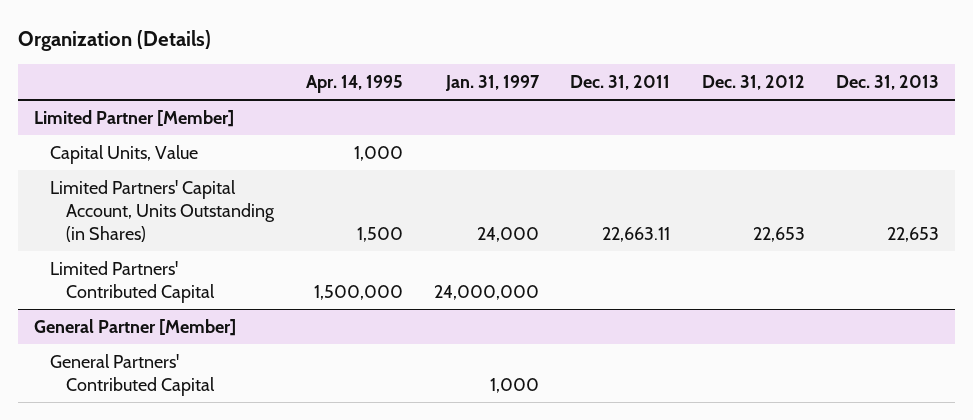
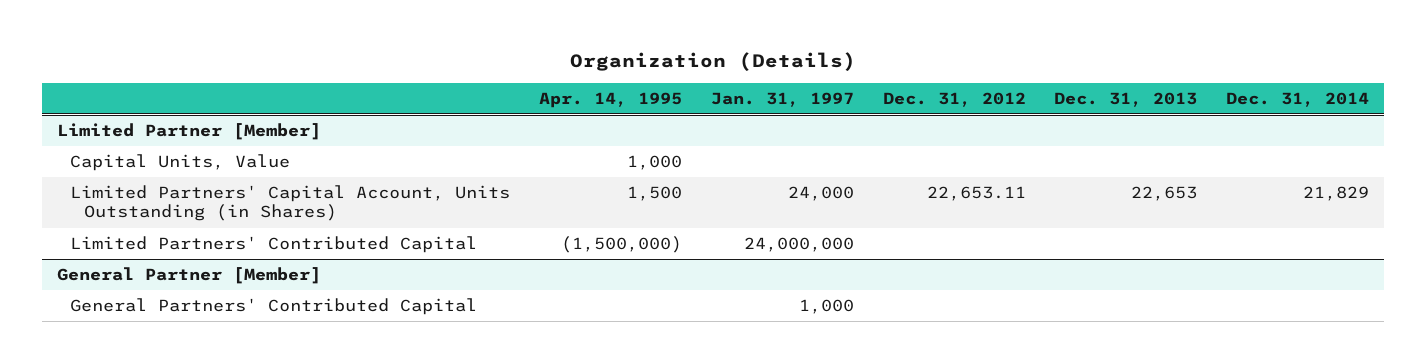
- | Apr. 14, 1995 | Jan. 31, 1997 | Dec. 31, 2011 | Dec. 31, 2012 | Dec. 31, 2013
+ | Apr. 14, 1995 | Jan. 31, 1997 | Dec. 31, 2012 | Dec. 31, 2013 | Dec. 31, 2014
@ Limited Partner [Member]
- Limited Partners' Capital Account, Units Outstanding (in Shares) | 1,500 | 24,000 | 22,663.11 | 22,653 | 22,653
- Limited Partners' Contributed Capital | 1,500,000 | 24,000,000 | | |
+ Limited Partners' Capital Account, Units Outstanding (in Shares) | 1,500 | 24,000 | 22,653.11 | 22,653 | 21,829
+ Limited Partners' Contributed Capital | (1,500,000) | 24,000,000 | | |

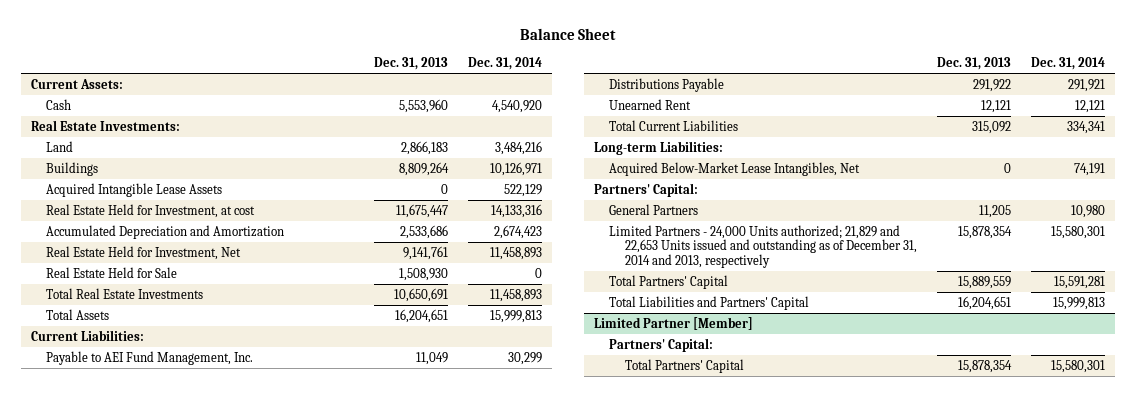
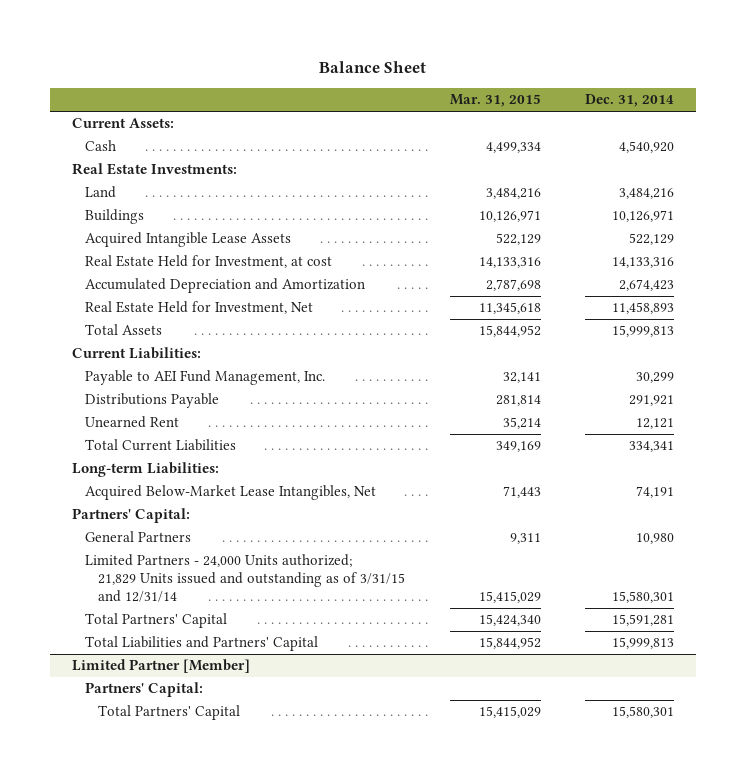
- | Dec. 31, 2013 | Dec. 31, 2014
+ | Mar. 31, 2015 | Dec. 31, 2014
- Real Estate Held for Sale | 1,508,930 | 0
- Total Real Estate Investments | 10,650,691 | 11,458,893
- Limited Partners - 24,000 Units authorized; 21,829 and 22,653 Units issued and outstanding as of December 31, 2014 and 2013, respectively | 15,878,354 | 15,580,301
+ Limited Partners - 24,000 Units authorized; 21,829 Units issued and outstanding as of 3/31/15 and 12/31/14 | 15,415,029 | 15,580,301

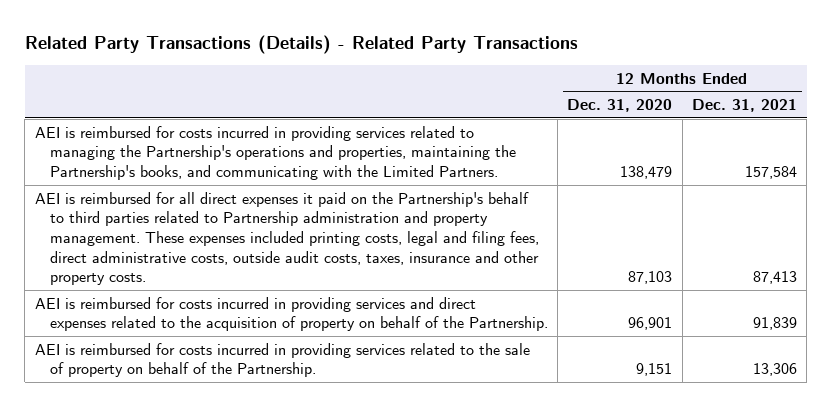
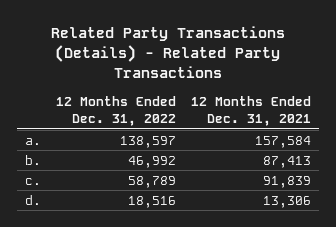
- | 12 Months Ended Dec. 31, 2020 | 12 Months Ended Dec. 31, 2021
+ | 12 Months Ended Dec. 31, 2022 | 12 Months Ended Dec. 31, 2021
- AEI is reimbursed for costs incurred in providing services related to managing the Partnership's operations and properties, maintaining the Partnership's books, and communicating with the Limited Partners. | 138,479 | 157,584
- AEI is reimbursed for all direct expenses it paid on the Partnership's behalf to third parties related to Partnership administration and property management. These expenses included printing costs, legal and filing fees, direct administrative costs, outside audit costs, taxes, insurance and other property costs. | 87,103 | 87,413
- AEI is reimbursed for costs incurred in providing services and direct expenses related to the acquisition of property on behalf of the Partnership. | 96,901 | 91,839
- AEI is reimbursed for costs incurred in providing services related to the sale of property on behalf of the Partnership. | 9,151 | 13,306
+ a. | 138,597 | 157,584
+ b. | 46,992 | 87,413
+ c. | 58,789 | 91,839
+ d. | 18,516 | 13,306

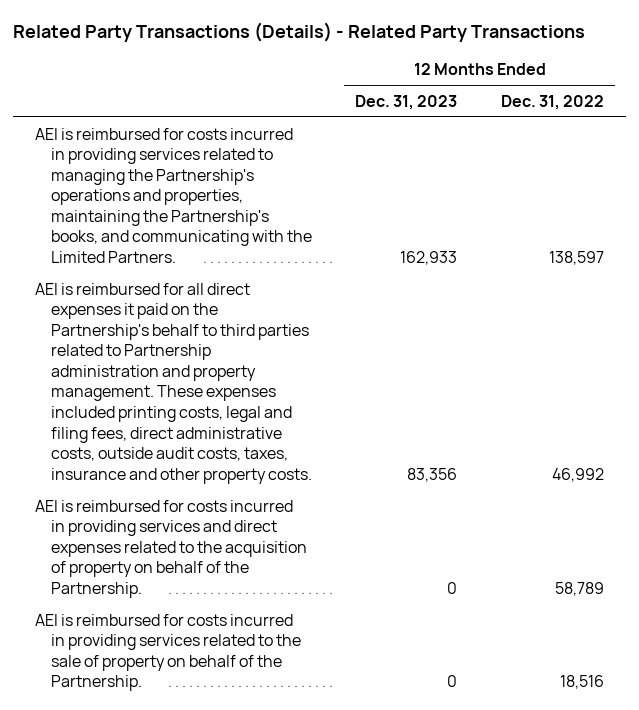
- | 12 Months Ended Dec. 31, 2022 | 12 Months Ended Dec. 31, 2021
+ | 12 Months Ended Dec. 31, 2023 | 12 Months Ended Dec. 31, 2022
- a. | 138,597 | 157,584
- b. | 46,992 | 87,413
- c. | 58,789 | 91,839
- d. | 18,516 | 13,306
+ AEI is reimbursed for costs incurred in providing services related to managing the Partnership's operations and properties, maintaining the Partnership's books, and communicating with the Limited Partners. | 162,933 | 138,597
+ AEI is reimbursed for all direct expenses it paid on the Partnership's behalf to third parties related to Partnership administration and property management. These expenses included printing costs, legal and filing fees, direct administrative costs, outside audit costs, taxes, insurance and other property costs. | 83,356 | 46,992
+ AEI is reimbursed for costs incurred in providing services and direct expenses related to the acquisition of property on behalf of the Partnership. | 0 | 58,789
+ AEI is reimbursed for costs incurred in providing services related to the sale of property on behalf of the Partnership. | 0 | 18,516

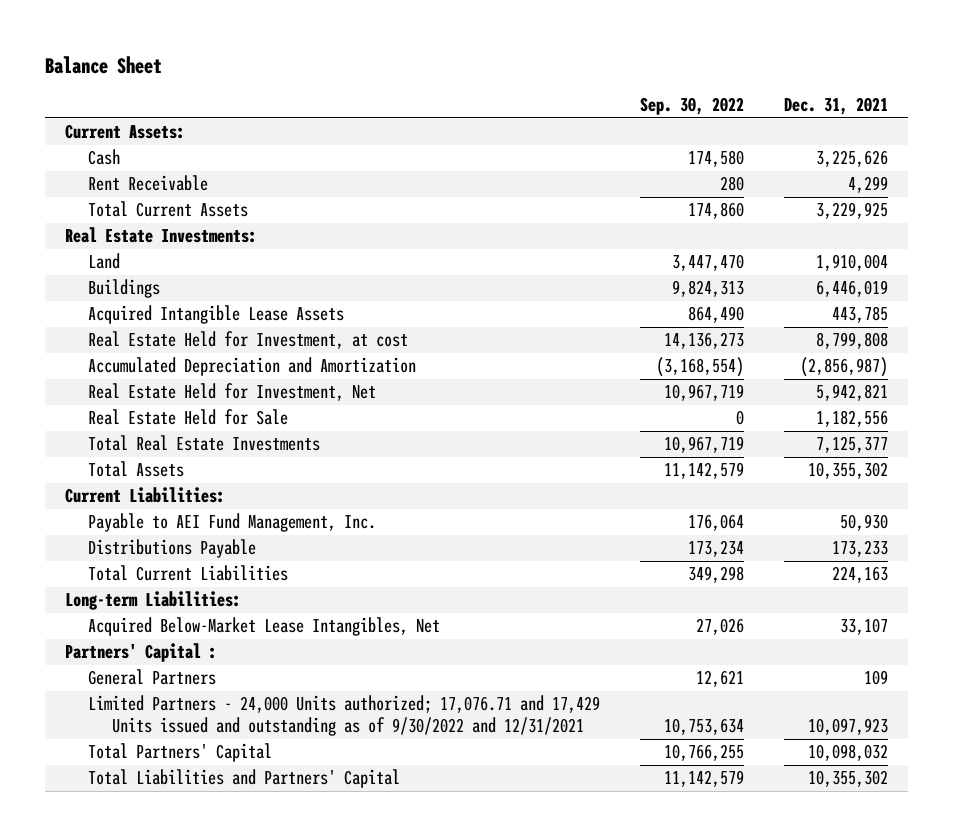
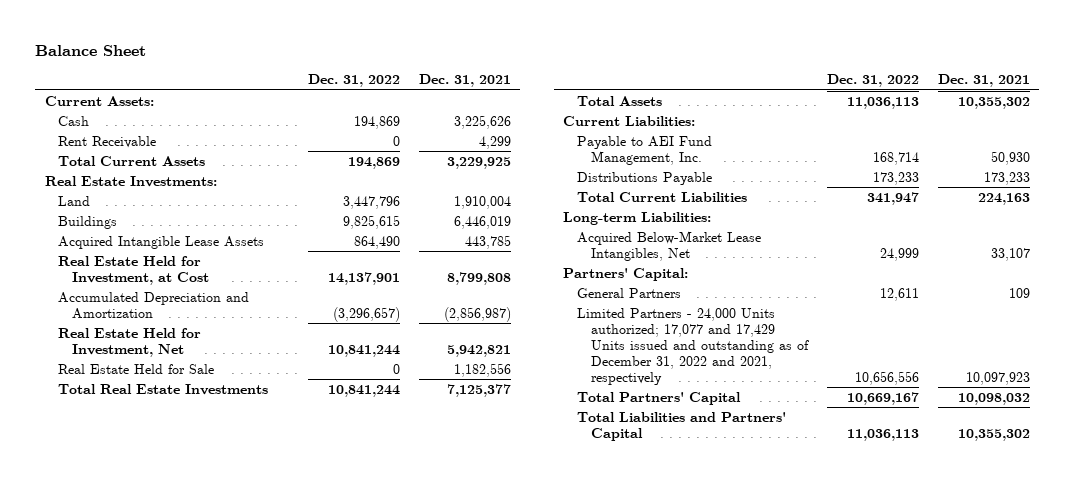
- | Sep. 30, 2022 | Dec. 31, 2021
+ | Dec. 31, 2022 | Dec. 31, 2021
- Real Estate Held for Investment, at cost | 14,136,273 | 8,799,808
+ Real Estate Held for Investment, at Cost | 14,137,901 | 8,799,808
- Partners' Capital :
+ Partners' Capital:
- Limited Partners - 24,000 Units authorized; 17,076.71 and 17,429 Units issued and outstanding as of 9/30/2022 and 12/31/2021 | 10,753,634 | 10,097,923
+ Limited Partners - 24,000 Units authorized; 17,077 and 17,429 Units issued and outstanding as of December 31, 2022 and 2021, respectively | 10,656,556 | 10,097,923

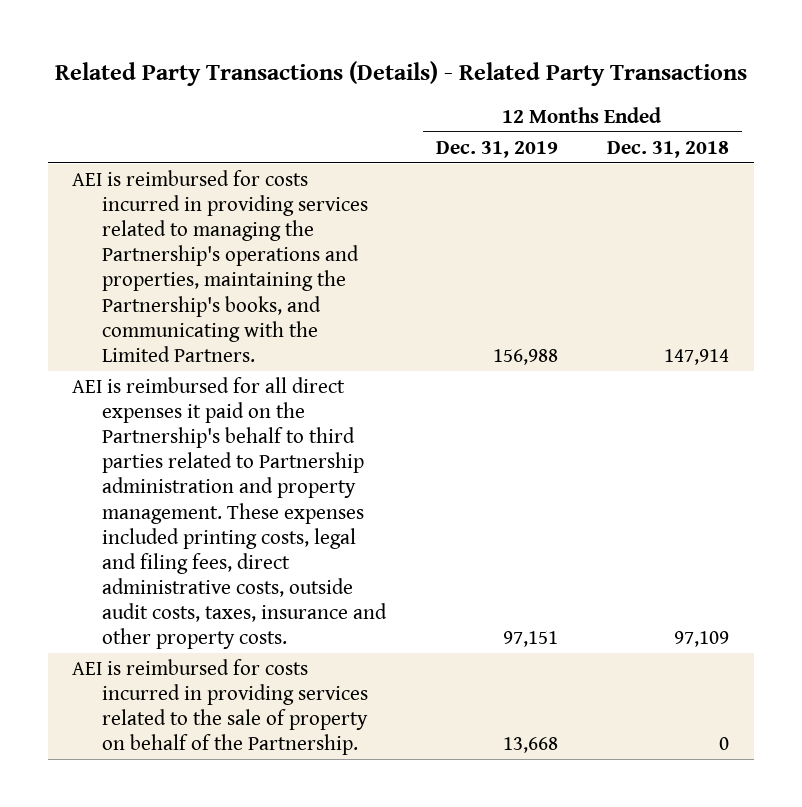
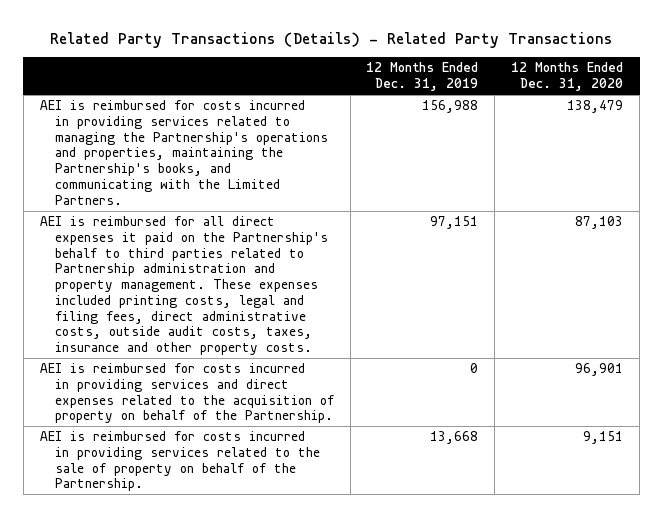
- | 12 Months Ended Dec. 31, 2019 | 12 Months Ended Dec. 31, 2018
+ | 12 Months Ended Dec. 31, 2019 | 12 Months Ended Dec. 31, 2020
+ AEI is reimbursed for costs incurred in providing services and direct expenses related to the acquisition of property on behalf of the Partnership. | 0 | 96,901

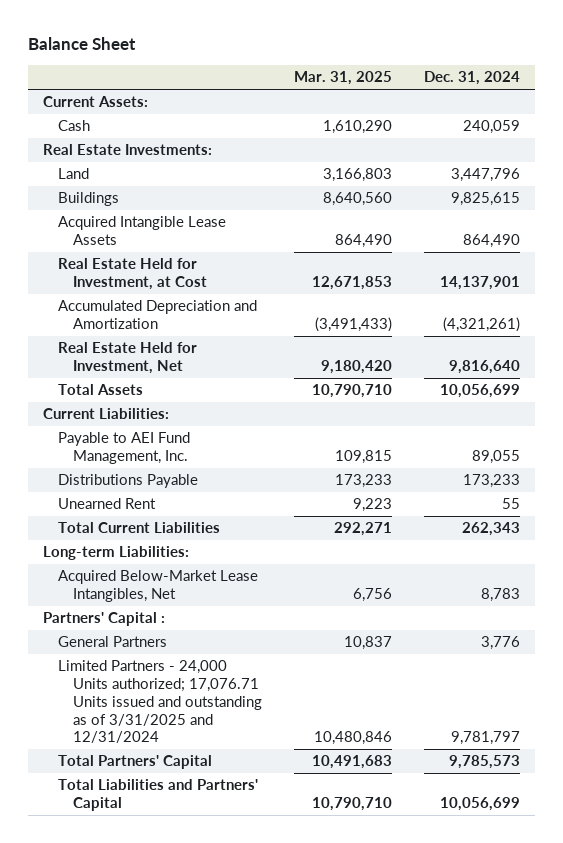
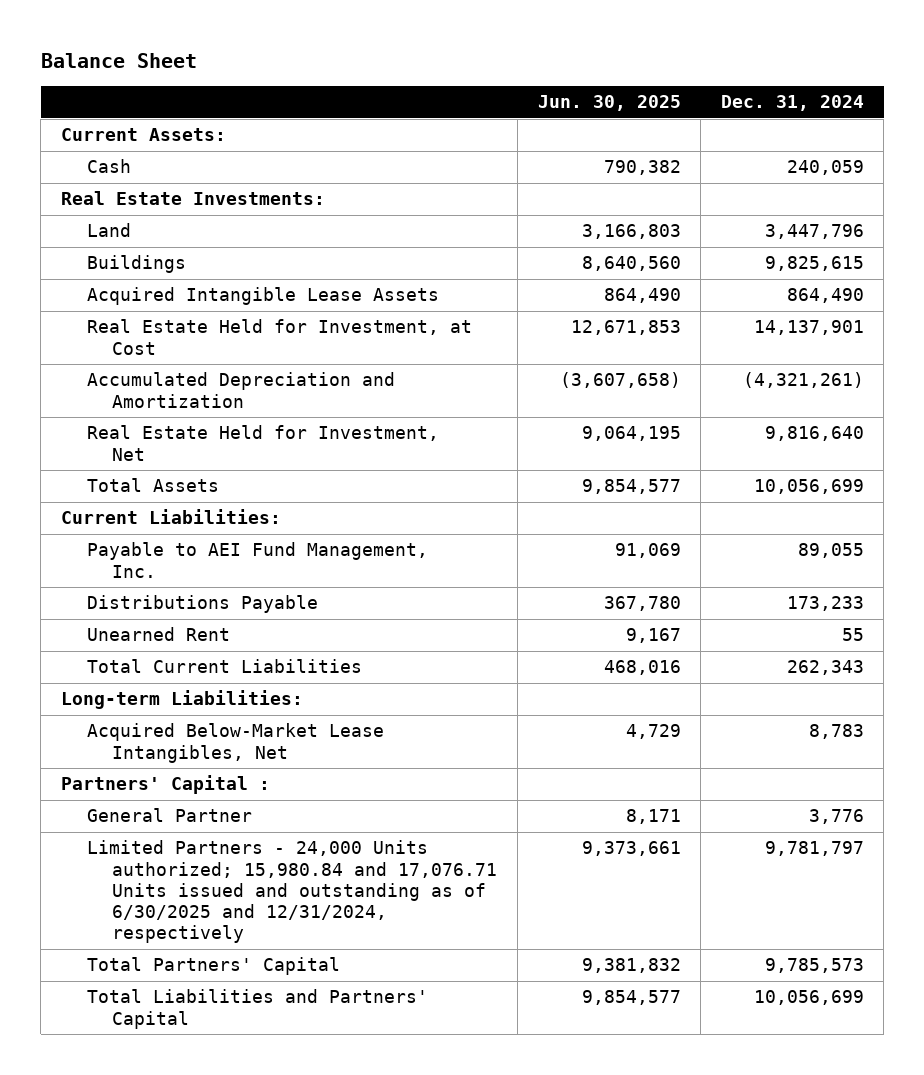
- | Mar. 31, 2025 | Dec. 31, 2024
+ | Jun. 30, 2025 | Dec. 31, 2024
- General Partners | 10,837 | 3,776
- Limited Partners - 24,000 Units authorized; 17,076.71 Units issued and outstanding as of 3/31/2025 and 12/31/2024 | 10,480,846 | 9,781,797
+ General Partner | 8,171 | 3,776
+ Limited Partners - 24,000 Units authorized; 15,980.84 and 17,076.71 Units issued and outstanding as of 6/30/2025 and 12/31/2024, respectively | 9,373,661 | 9,781,797

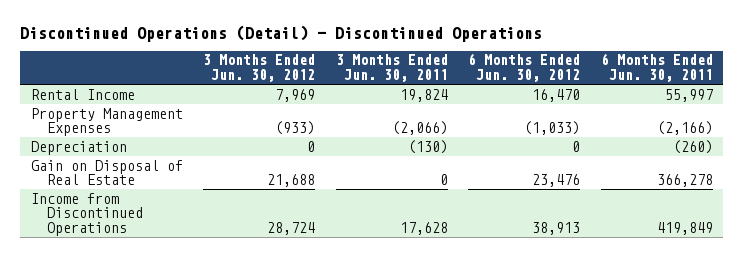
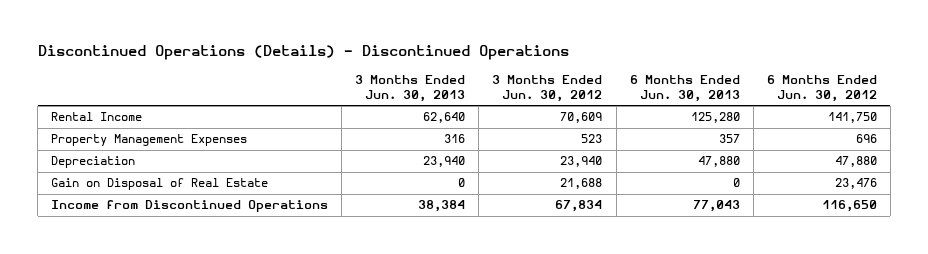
- Discontinued Operations (Detail) - Discontinued Operations
+ Discontinued Operations (Details) - Discontinued Operations
- | 3 Months Ended Jun. 30, 2012 | 3 Months Ended Jun. 30, 2011 | 6 Months Ended Jun. 30, 2012 | 6 Months Ended Jun. 30, 2011
+ | 3 Months Ended Jun. 30, 2013 | 3 Months Ended Jun. 30, 2012 | 6 Months Ended Jun. 30, 2013 | 6 Months Ended Jun. 30, 2012
- Rental Income | 7,969 | 19,824 | 16,470 | 55,997
- Property Management Expenses | (933) | (2,066) | (1,033) | (2,166)
- Depreciation | 0 | (130) | 0 | (260)
+ Rental Income | 62,640 | 70,609 | 125,280 | 141,750
+ Property Management Expenses | 316 | 523 | 357 | 696
+ Depreciation | 23,940 | 23,940 | 47,880 | 47,880
- Income from Discontinued Operations | 28,724 | 17,628 | 38,913 | 419,849
+ Income from Discontinued Operations | 38,384 | 67,834 | 77,043 | 116,650

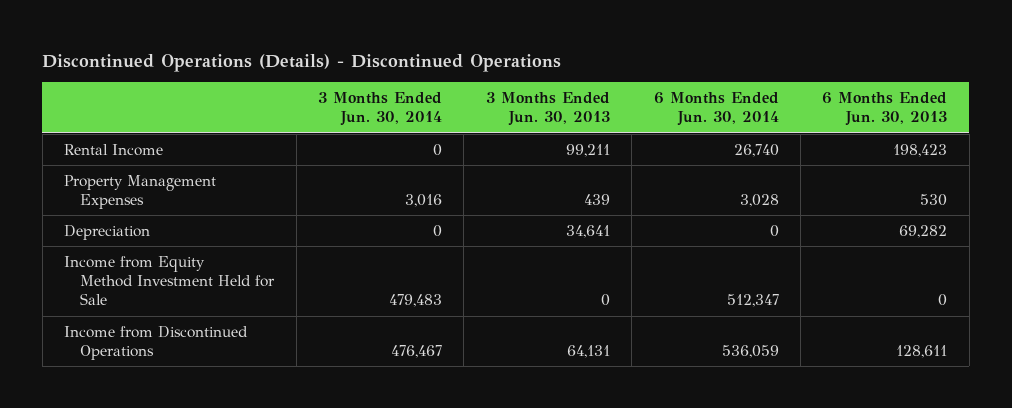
- | 3 Months Ended Jun. 30, 2013 | 3 Months Ended Jun. 30, 2012 | 6 Months Ended Jun. 30, 2013 | 6 Months Ended Jun. 30, 2012
+ | 3 Months Ended Jun. 30, 2014 | 3 Months Ended Jun. 30, 2013 | 6 Months Ended Jun. 30, 2014 | 6 Months Ended Jun. 30, 2013
- Rental Income | 62,640 | 70,609 | 125,280 | 141,750
- Property Management Expenses | 316 | 523 | 357 | 696
- Depreciation | 23,940 | 23,940 | 47,880 | 47,880
- Gain on Disposal of Real Estate | 0 | 21,688 | 0 | 23,476
- Income from Discontinued Operations | 38,384 | 67,834 | 77,043 | 116,650
+ Rental Income | 0 | 99,211 | 26,740 | 198,423
+ Property Management Expenses | 3,016 | 439 | 3,028 | 530
+ Depreciation | 0 | 34,641 | 0 | 69,282
+ Income from Equity Method Investment Held for Sale | 479,483 | 0 | 512,347 | 0
+ Income from Discontinued Operations | 476,467 | 64,131 | 536,059 | 128,611

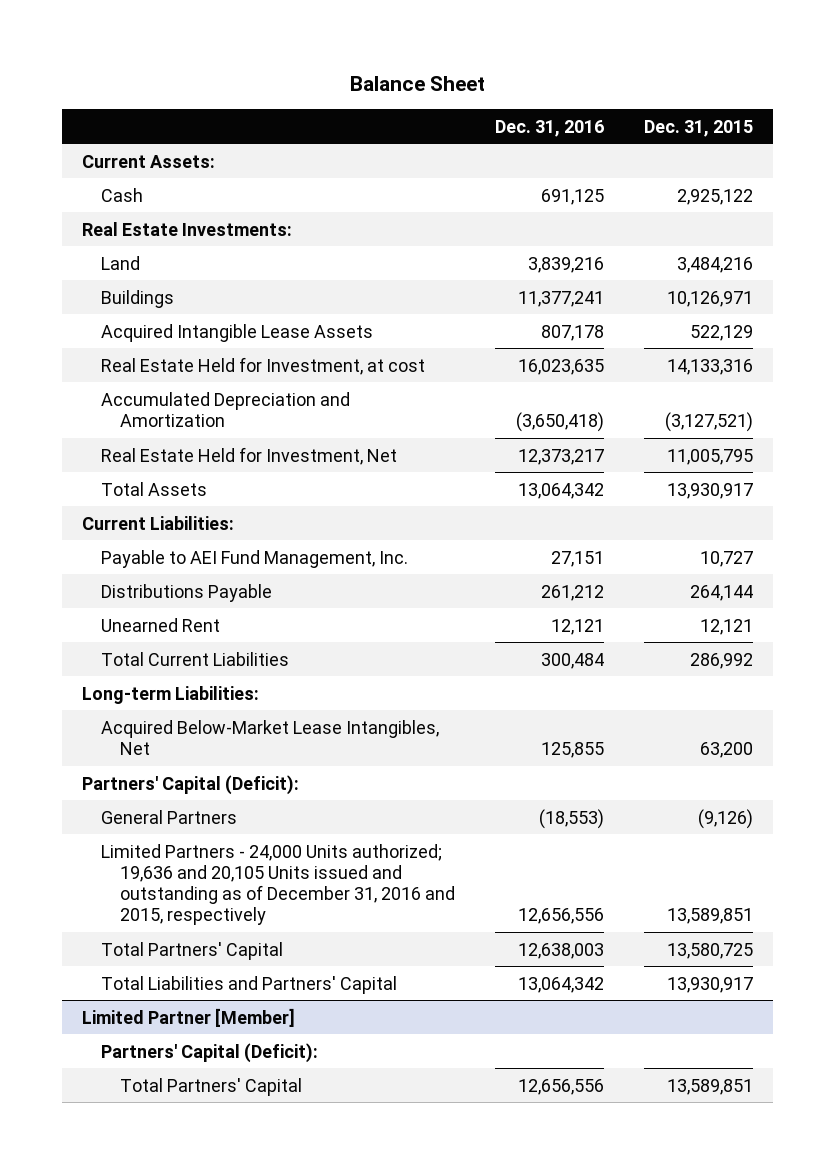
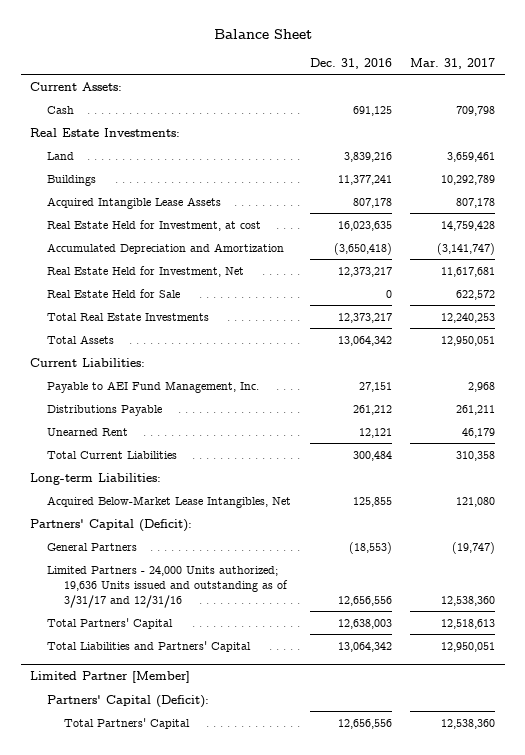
- | Dec. 31, 2016 | Dec. 31, 2015
+ | Dec. 31, 2016 | Mar. 31, 2017
+ Real Estate Held for Sale | 0 | 622,572
+ Total Real Estate Investments | 12,373,217 | 12,240,253
- Limited Partners - 24,000 Units authorized; 19,636 and 20,105 Units issued and outstanding as of December 31, 2016 and 2015, respectively | 12,656,556 | 13,589,851
+ Limited Partners - 24,000 Units authorized; 19,636 Units issued and outstanding as of 3/31/17 and 12/31/16 | 12,656,556 | 12,538,360

